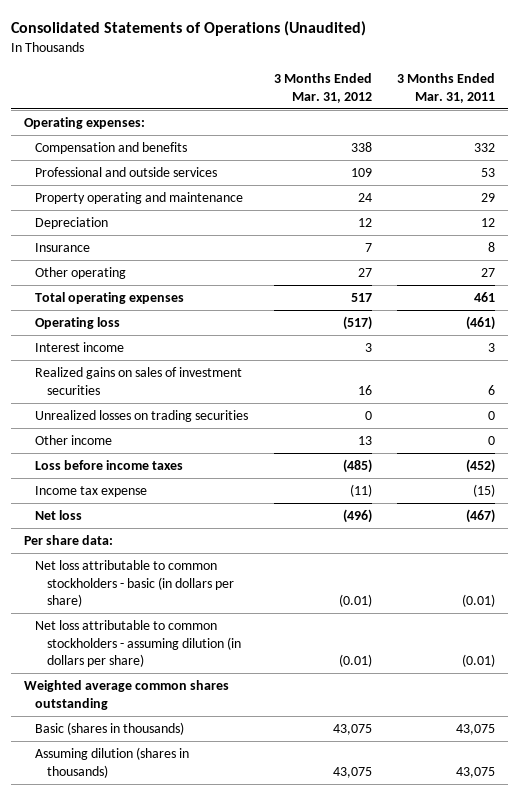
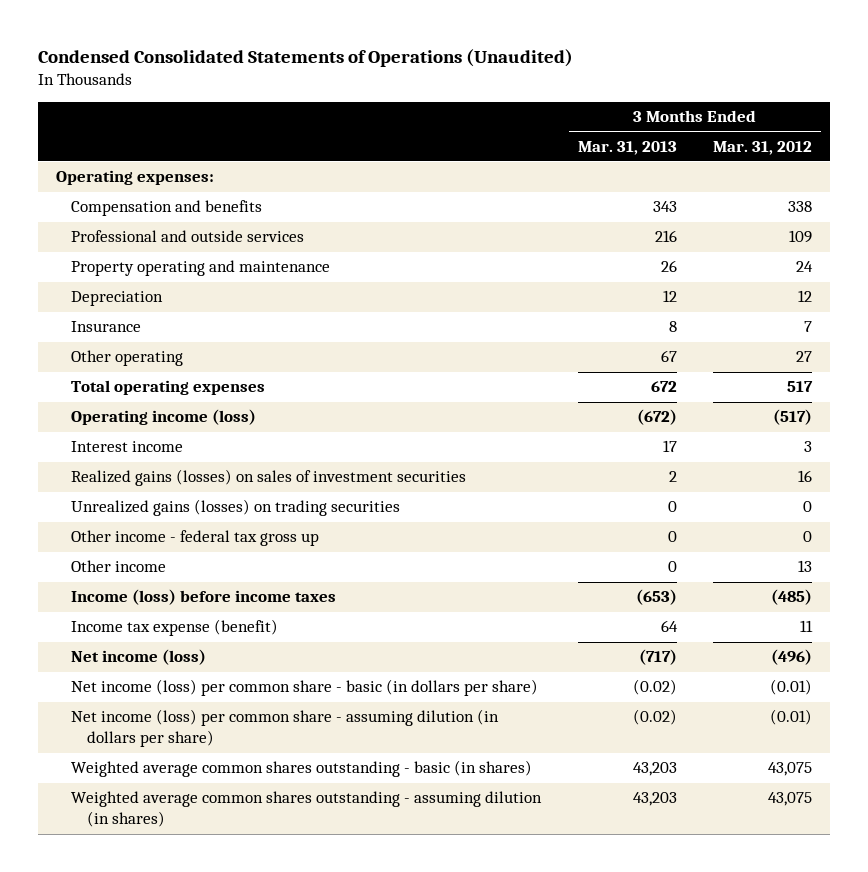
- Consolidated Statements of Operations (Unaudited)
+ Condensed Consolidated Statements of Operations (Unaudited)
- | 3 Months Ended Mar. 31, 2012 | 3 Months Ended Mar. 31, 2011
+ | 3 Months Ended Mar. 31, 2013 | 3 Months Ended Mar. 31, 2012
- Operating loss | (517) | (461)
+ Operating income (loss) | (672) | (517)
- Realized gains on sales of investment securities | 16 | 6
- Unrealized losses on trading securities | 0 | 0
+ Realized gains (losses) on sales of investment securities | 2 | 16
+ Unrealized gains (losses) on trading securities | 0 | 0
+ Other income - federal tax gross up | 0 | 0
- Loss before income taxes | (485) | (452)
- Income tax expense | (11) | (15)
- Net loss | (496) | (467)
- Per share data:
- Net loss attributable to common stockholders - basic (in dollars per share) | (0.01) | (0.01)
- Net loss attributable to common stockholders - assuming dilution (in dollars per share) | (0.01) | (0.01)
- Weighted average common shares outstanding
- Basic (shares in thousands) | 43,075 | 43,075
- Assuming dilution (shares in thousands) | 43,075 | 43,075
+ Income (loss) before income taxes | (653) | (485)
+ Income tax expense (benefit) | 64 | 11
+ Net income (loss) | (717) | (496)
+ Net income (loss) per common share - basic (in dollars per share) | (0.02) | (0.01)
+ Net income (loss) per common share - assuming dilution (in dollars per share) | (0.02) | (0.01)
+ Weighted average common shares outstanding - basic (in shares) | 43,203 | 43,075
+ Weighted average common shares outstanding - assuming dilution (in shares) | 43,203 | 43,075

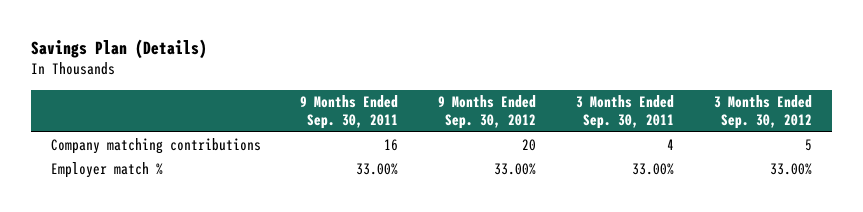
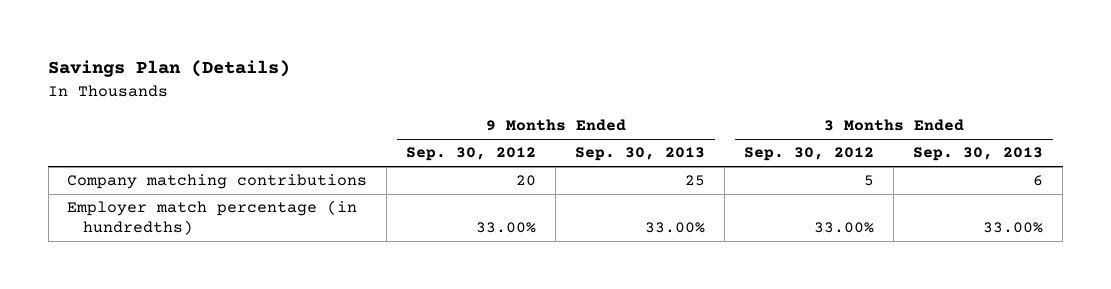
- | 9 Months Ended Sep. 30, 2011 | 9 Months Ended Sep. 30, 2012 | 3 Months Ended Sep. 30, 2011 | 3 Months Ended Sep. 30, 2012
+ | 9 Months Ended Sep. 30, 2012 | 9 Months Ended Sep. 30, 2013 | 3 Months Ended Sep. 30, 2012 | 3 Months Ended Sep. 30, 2013
- Employer match % | 33.00% | 33.00% | 33.00% | 33.00%
+ Employer match percentage (in hundredths) | 33.00% | 33.00% | 33.00% | 33.00%

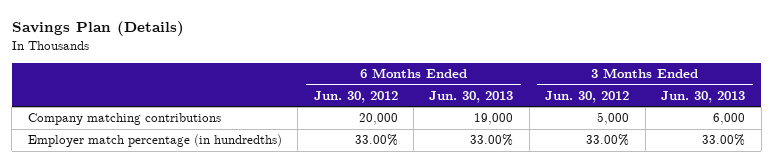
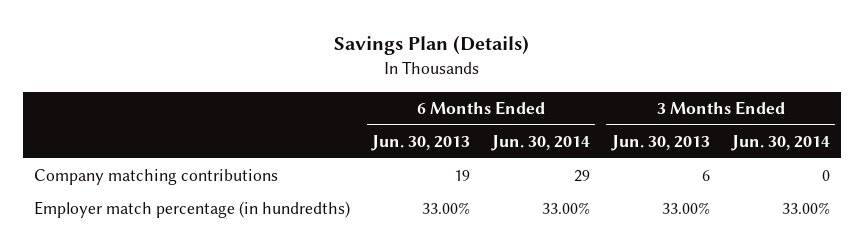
- | 6 Months Ended Jun. 30, 2012 | 6 Months Ended Jun. 30, 2013 | 3 Months Ended Jun. 30, 2012 | 3 Months Ended Jun. 30, 2013
+ | 6 Months Ended Jun. 30, 2013 | 6 Months Ended Jun. 30, 2014 | 3 Months Ended Jun. 30, 2013 | 3 Months Ended Jun. 30, 2014
- Company matching contributions | 20,000 | 19,000 | 5,000 | 6,000
+ Company matching contributions | 19 | 29 | 6 | 0

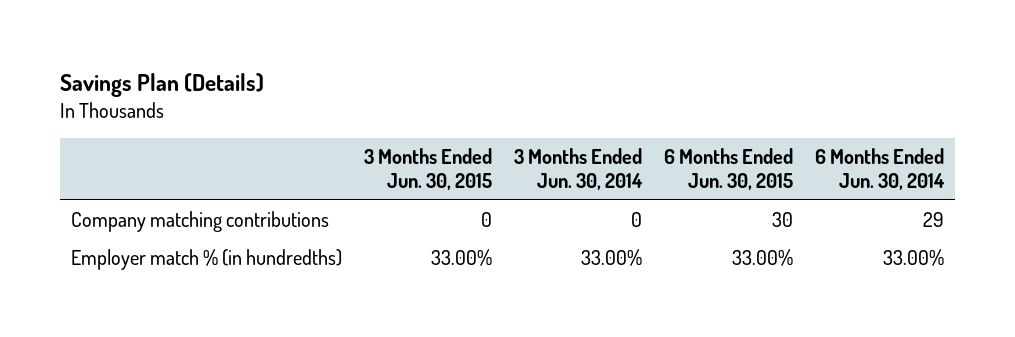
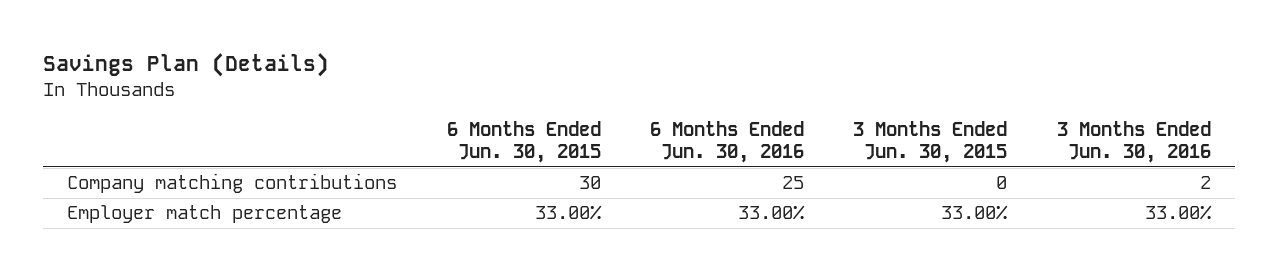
- | 3 Months Ended Jun. 30, 2015 | 3 Months Ended Jun. 30, 2014 | 6 Months Ended Jun. 30, 2015 | 6 Months Ended Jun. 30, 2014
+ | 6 Months Ended Jun. 30, 2015 | 6 Months Ended Jun. 30, 2016 | 3 Months Ended Jun. 30, 2015 | 3 Months Ended Jun. 30, 2016
- Employer match % (in hundredths) | 33.00% | 33.00% | 33.00% | 33.00%
+ Employer match percentage | 33.00% | 33.00% | 33.00% | 33.00%

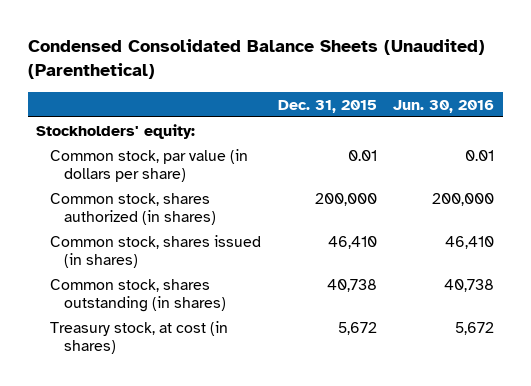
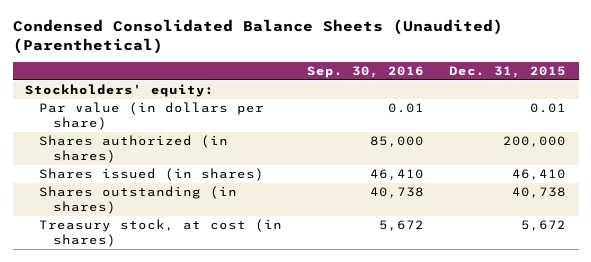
- | Dec. 31, 2015 | Jun. 30, 2016
+ | Sep. 30, 2016 | Dec. 31, 2015
- Common stock, par value (in dollars per share) | 0.01 | 0.01
- Common stock, shares authorized (in shares) | 200,000 | 200,000
- Common stock, shares issued (in shares) | 46,410 | 46,410
- Common stock, shares outstanding (in shares) | 40,738 | 40,738
+ Par value (in dollars per share) | 0.01 | 0.01
+ Shares authorized (in shares) | 85,000 | 200,000
+ Shares issued (in shares) | 46,410 | 46,410
+ Shares outstanding (in shares) | 40,738 | 40,738

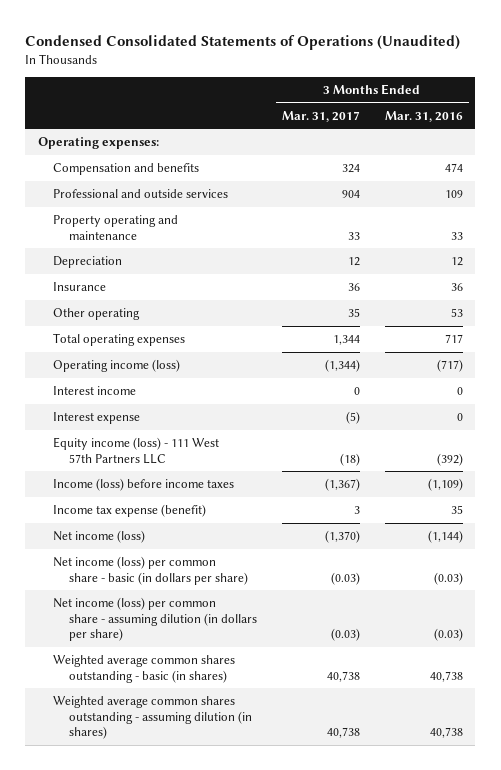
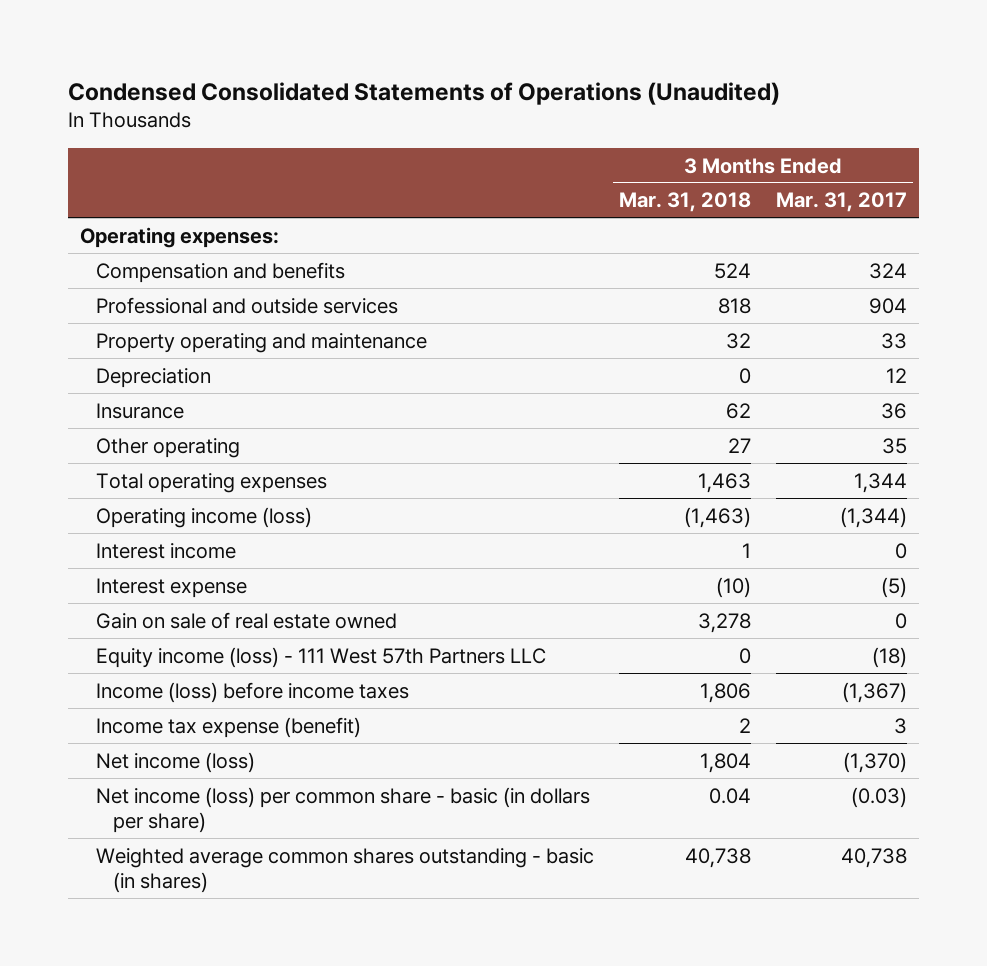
- | 3 Months Ended Mar. 31, 2017 | 3 Months Ended Mar. 31, 2016
+ | 3 Months Ended Mar. 31, 2018 | 3 Months Ended Mar. 31, 2017
+ Gain on sale of real estate owned | 3,278 | 0
- Net income (loss) per common share - assuming dilution (in dollars per share) | (0.03) | (0.03)
- Weighted average common shares outstanding - assuming dilution (in shares) | 40,738 | 40,738

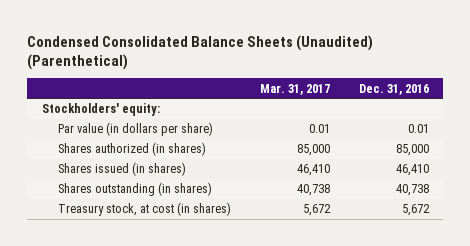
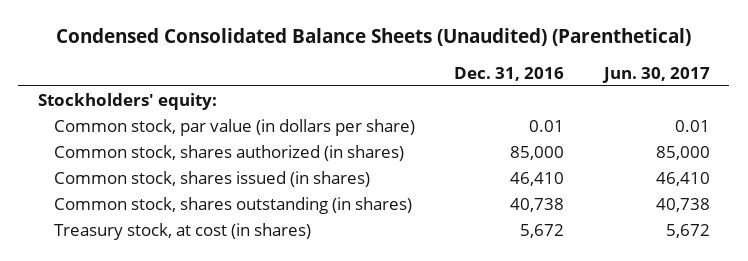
- | Mar. 31, 2017 | Dec. 31, 2016
+ | Dec. 31, 2016 | Jun. 30, 2017
- Par value (in dollars per share) | 0.01 | 0.01
- Shares authorized (in shares) | 85,000 | 85,000
- Shares issued (in shares) | 46,410 | 46,410
- Shares outstanding (in shares) | 40,738 | 40,738
+ Common stock, par value (in dollars per share) | 0.01 | 0.01
+ Common stock, shares authorized (in shares) | 85,000 | 85,000
+ Common stock, shares issued (in shares) | 46,410 | 46,410
+ Common stock, shares outstanding (in shares) | 40,738 | 40,738

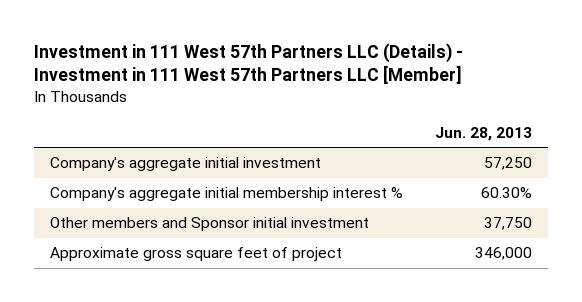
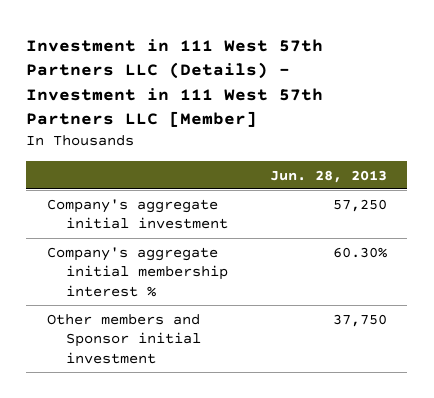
- Approximate gross square feet of project | 346,000

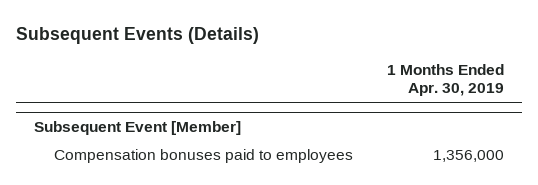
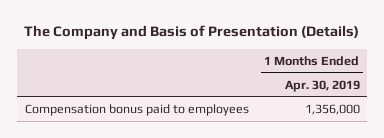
- Subsequent Events (Details)
+ The Company and Basis of Presentation (Details)
- Subsequent Event [Member]
- Compensation bonuses paid to employees | 1,356,000
+ Compensation bonus paid to employees | 1,356,000

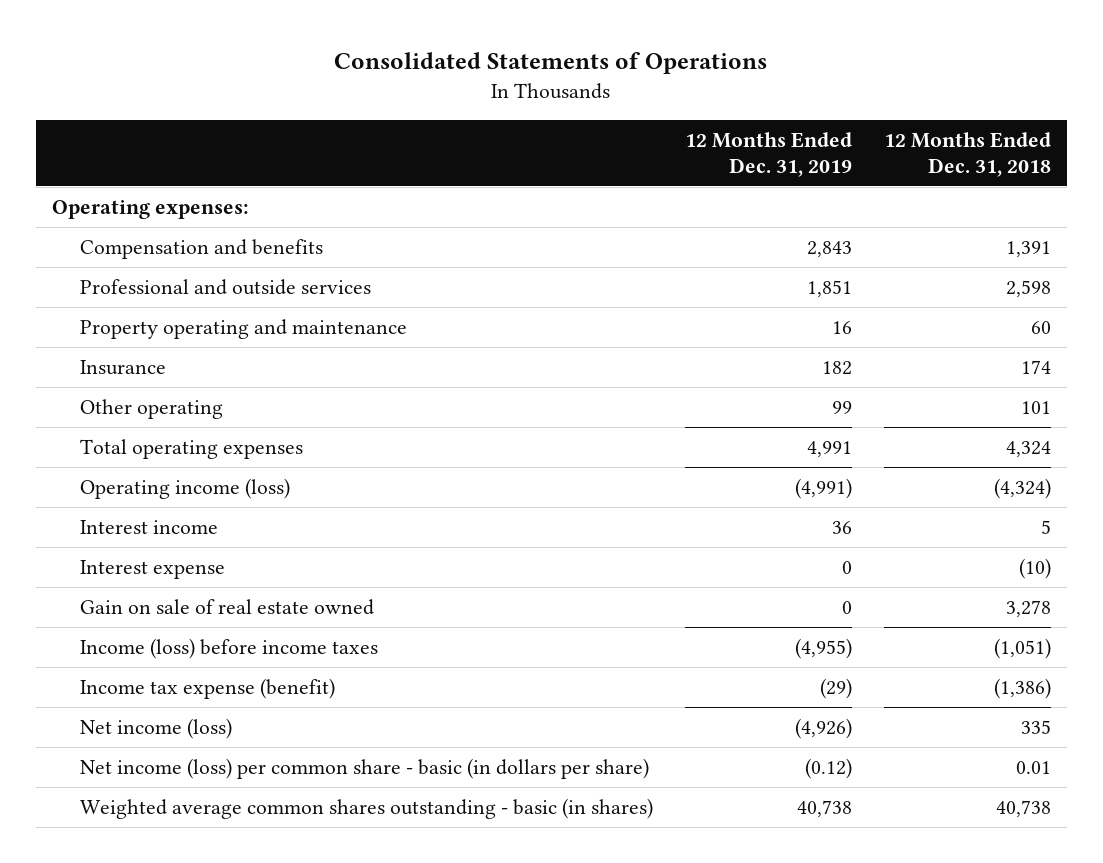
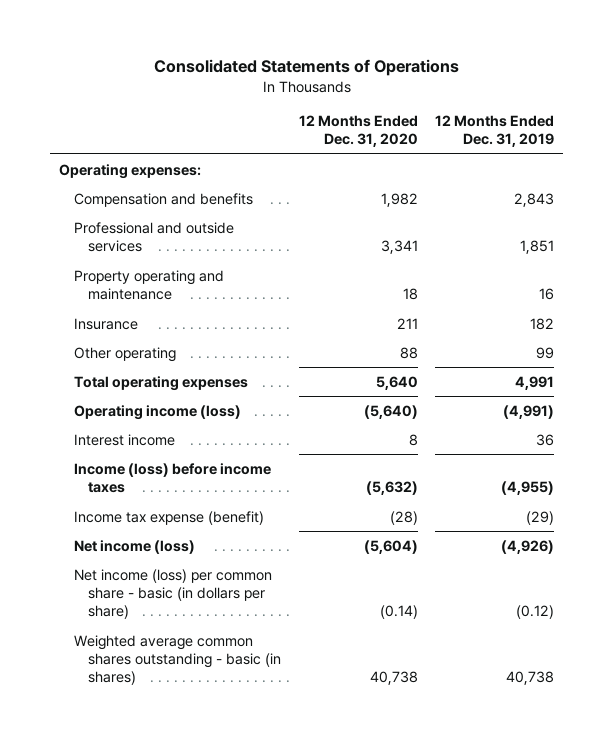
- | 12 Months Ended Dec. 31, 2019 | 12 Months Ended Dec. 31, 2018
+ | 12 Months Ended Dec. 31, 2020 | 12 Months Ended Dec. 31, 2019
- Interest expense | 0 | (10)
- Gain on sale of real estate owned | 0 | 3,278

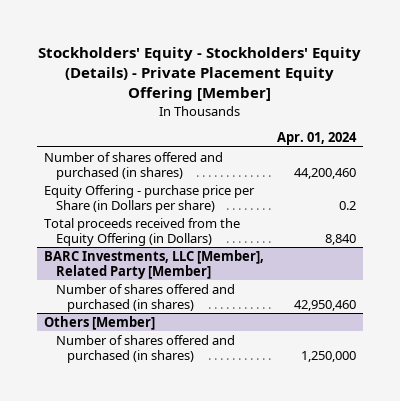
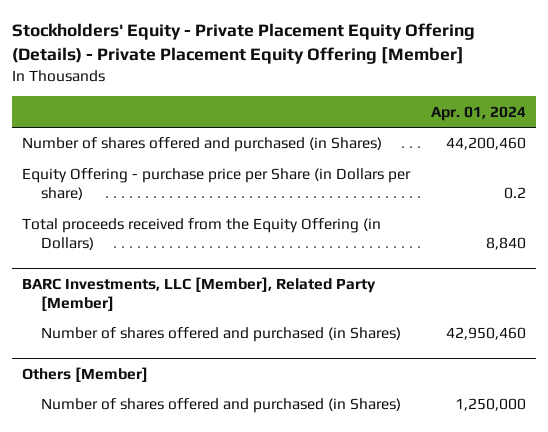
- Stockholders' Equity - Stockholders' Equity (Details) - Private Placement Equity Offering [Member]
+ Stockholders' Equity - Private Placement Equity Offering (Details) - Private Placement Equity Offering [Member]
- Number of shares offered and purchased (in shares) | 44,200,460
+ Number of shares offered and purchased (in Shares) | 44,200,460
@ BARC Investments, LLC [Member], Related Party [Member]
- Number of shares offered and purchased (in shares) | 42,950,460
+ Number of shares offered and purchased (in Shares) | 42,950,460
@ Others [Member]
- Number of shares offered and purchased (in shares) | 1,250,000
+ Number of shares offered and purchased (in Shares) | 1,250,000

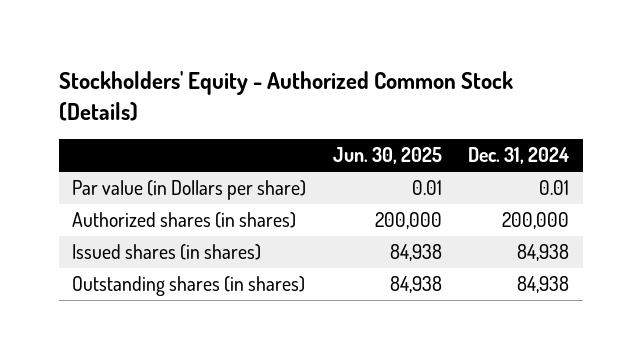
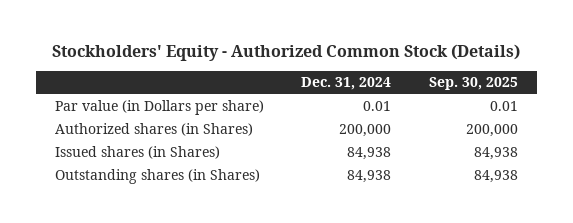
- | Jun. 30, 2025 | Dec. 31, 2024
+ | Dec. 31, 2024 | Sep. 30, 2025
- Authorized shares (in shares) | 200,000 | 200,000
- Issued shares (in shares) | 84,938 | 84,938
- Outstanding shares (in shares) | 84,938 | 84,938
+ Authorized shares (in Shares) | 200,000 | 200,000
+ Issued shares (in Shares) | 84,938 | 84,938
+ Outstanding shares (in Shares) | 84,938 | 84,938

